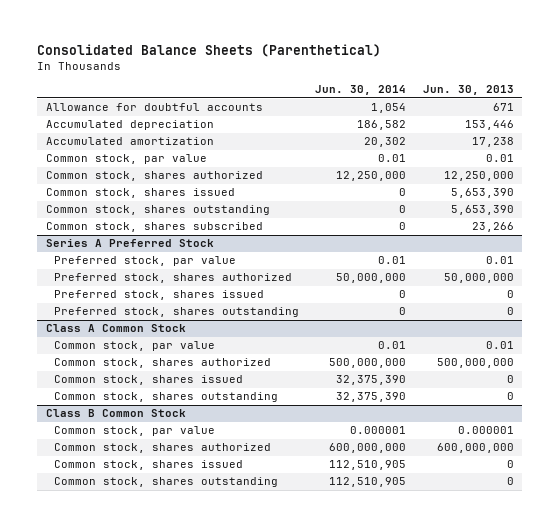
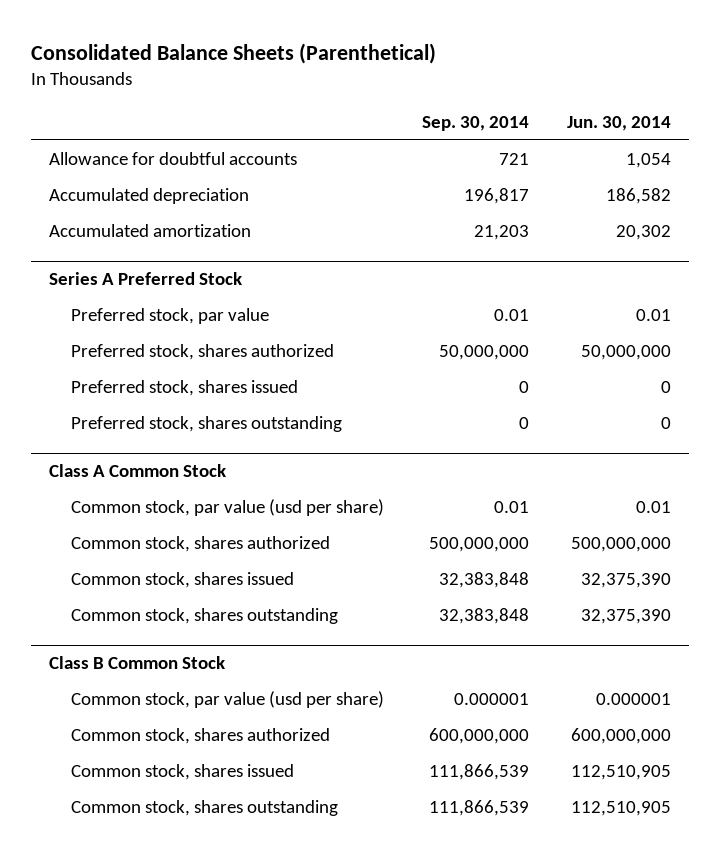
- | Jun. 30, 2014 | Jun. 30, 2013
+ | Sep. 30, 2014 | Jun. 30, 2014
- Common stock, par value | 0.01 | 0.01
- Common stock, shares authorized | 12,250,000 | 12,250,000
- Common stock, shares issued | 0 | 5,653,390
- Common stock, shares outstanding | 0 | 5,653,390
- Common stock, shares subscribed | 0 | 23,266
@ Class A Common Stock
- Common stock, par value | 0.01 | 0.01
+ Common stock, par value (usd per share) | 0.01 | 0.01
@ Class B Common Stock
- Common stock, par value | 0.000001 | 0.000001
+ Common stock, par value (usd per share) | 0.000001 | 0.000001

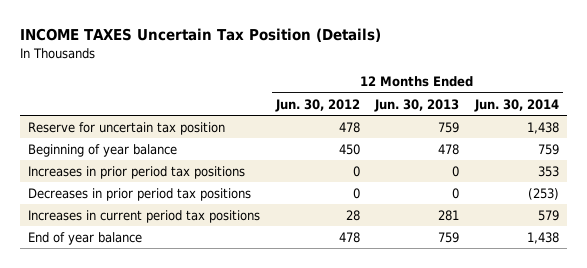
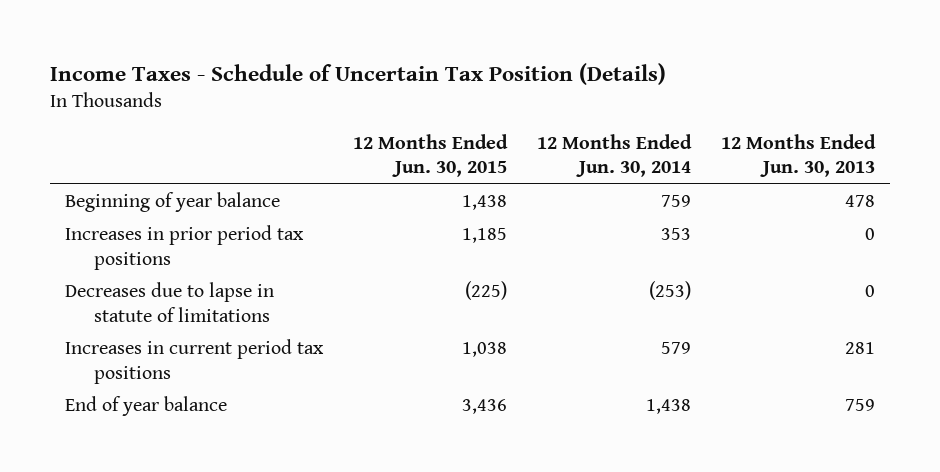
- INCOME TAXES Uncertain Tax Position (Details)
+ Income Taxes - Schedule of Uncertain Tax Position (Details)
- | 12 Months Ended Jun. 30, 2012 | 12 Months Ended Jun. 30, 2013 | 12 Months Ended Jun. 30, 2014
+ | 12 Months Ended Jun. 30, 2015 | 12 Months Ended Jun. 30, 2014 | 12 Months Ended Jun. 30, 2013
- Reserve for uncertain tax position | 478 | 759 | 1,438
- Decreases in prior period tax positions | 0 | 0 | (253)
+ Decreases due to lapse in statute of limitations | (225) | (253) | 0

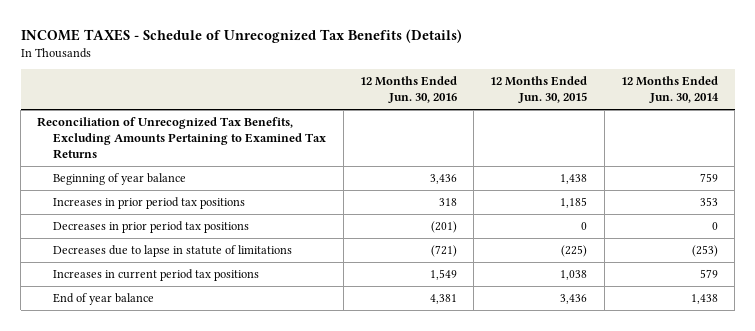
- Income Taxes - Schedule of Uncertain Tax Position (Details)
+ INCOME TAXES - Schedule of Unrecognized Tax Benefits (Details)
- | 12 Months Ended Jun. 30, 2015 | 12 Months Ended Jun. 30, 2014 | 12 Months Ended Jun. 30, 2013
+ | 12 Months Ended Jun. 30, 2016 | 12 Months Ended Jun. 30, 2015 | 12 Months Ended Jun. 30, 2014
+ Reconciliation of Unrecognized Tax Benefits, Excluding Amounts Pertaining to Examined Tax Returns
+ Decreases in prior period tax positions | (201) | 0 | 0

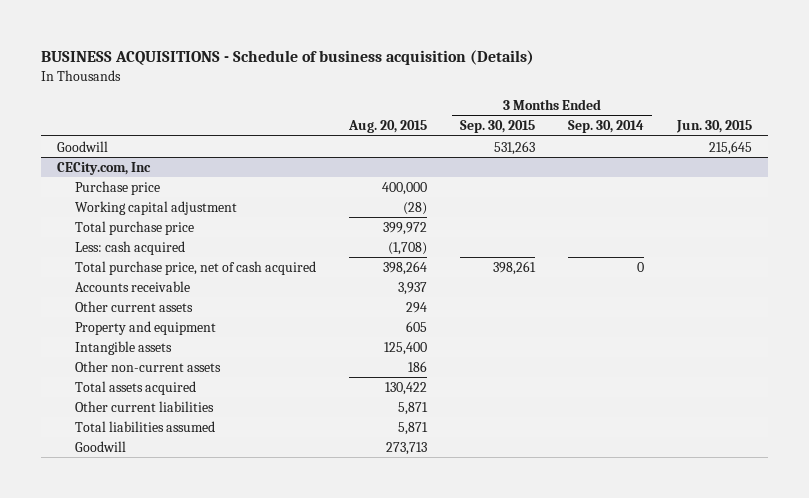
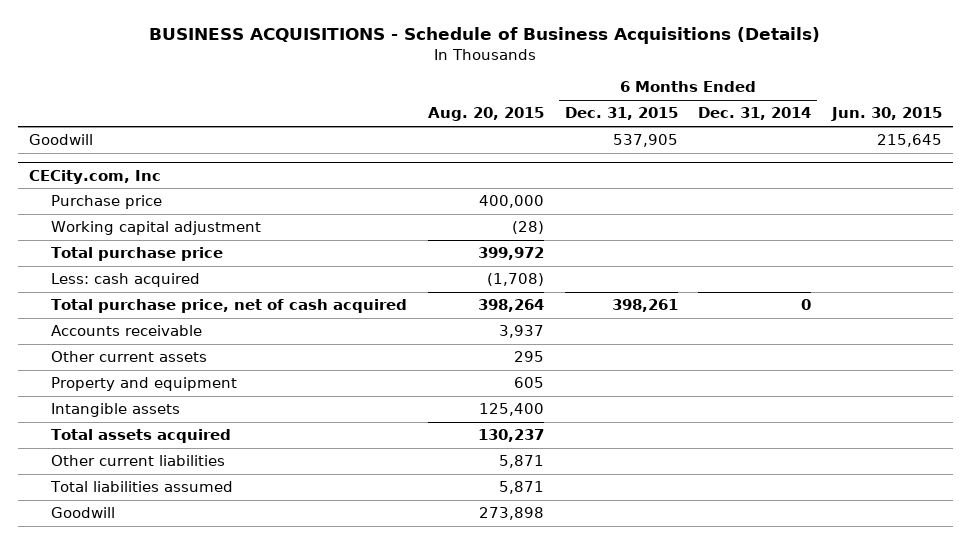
- BUSINESS ACQUISITIONS - Schedule of business acquisition (Details)
+ BUSINESS ACQUISITIONS - Schedule of Business Acquisitions (Details)
- | Aug. 20, 2015 | 3 Months Ended Sep. 30, 2015 | 3 Months Ended Sep. 30, 2014 | Jun. 30, 2015
+ | Aug. 20, 2015 | 6 Months Ended Dec. 31, 2015 | 6 Months Ended Dec. 31, 2014 | Jun. 30, 2015
@ CECity.com, Inc
- Other current assets | 294 | | |
+ Other current assets | 295 | | |
- Other non-current assets | 186 | | |
- Total assets acquired | 130,422 | | |
+ Total assets acquired | 130,237 | | |
- Goodwill | 273,713 | | |
+ Goodwill | 273,898 | | |

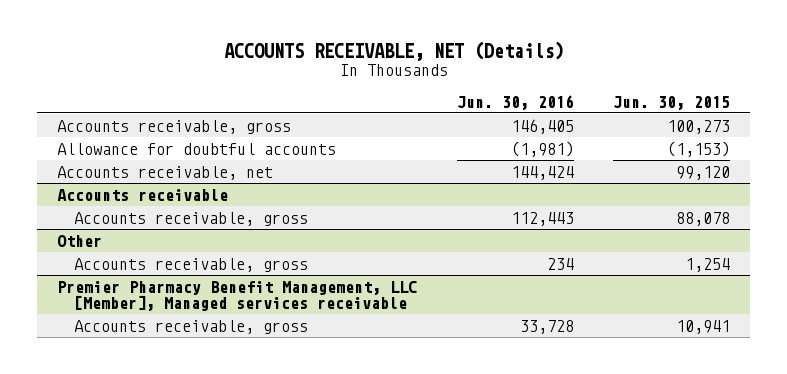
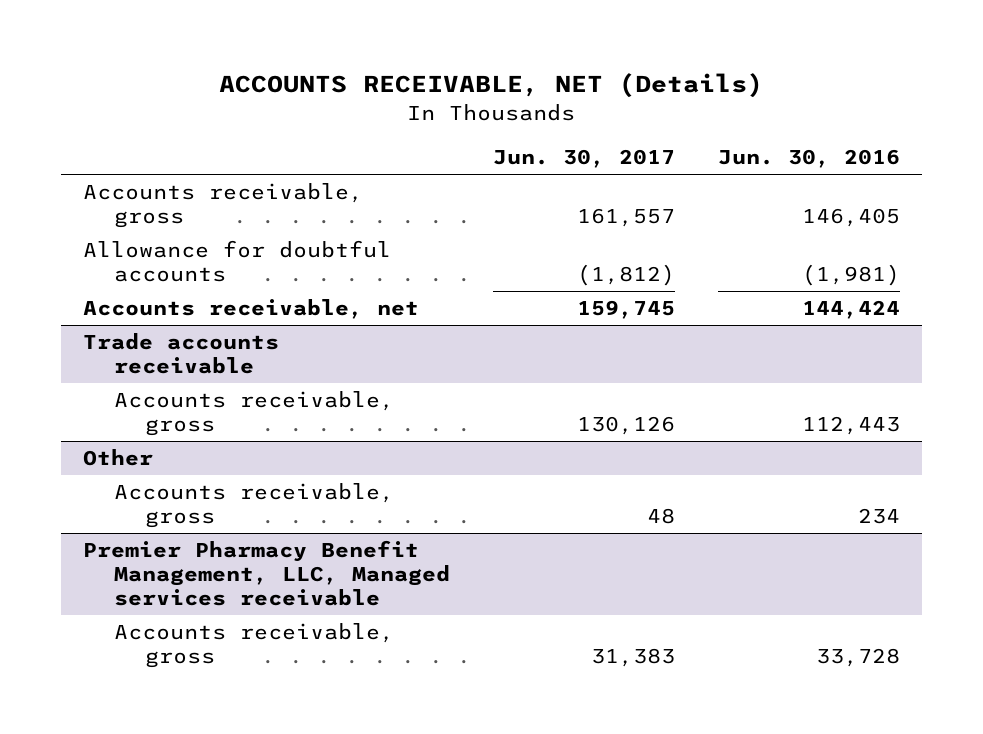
- | Jun. 30, 2016 | Jun. 30, 2015
+ | Jun. 30, 2017 | Jun. 30, 2016
- Accounts receivable
+ Trade accounts receivable
- Premier Pharmacy Benefit Management, LLC [Member], Managed services receivable
+ Premier Pharmacy Benefit Management, LLC, Managed services receivable

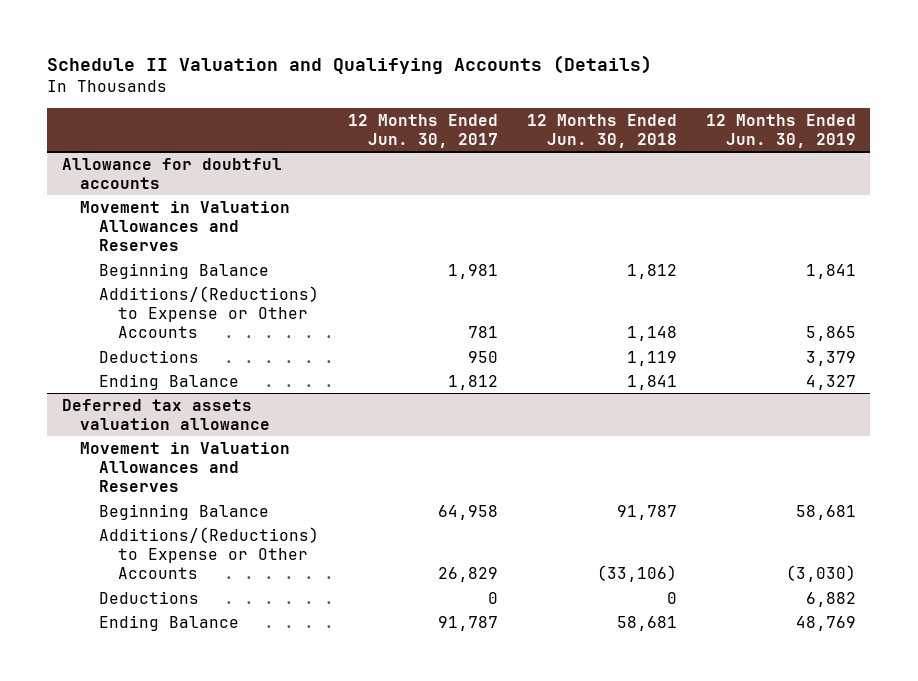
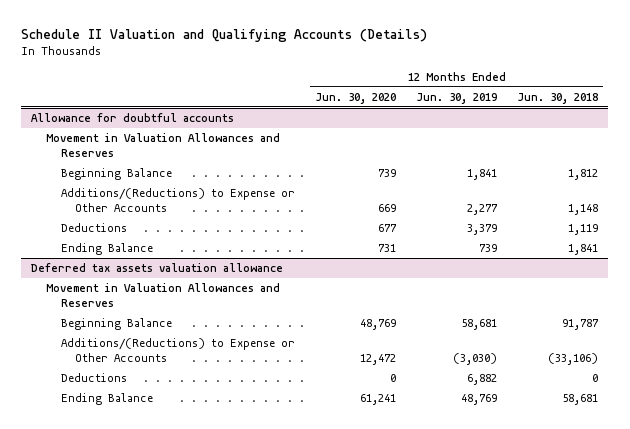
- | 12 Months Ended Jun. 30, 2017 | 12 Months Ended Jun. 30, 2018 | 12 Months Ended Jun. 30, 2019
+ | 12 Months Ended Jun. 30, 2020 | 12 Months Ended Jun. 30, 2019 | 12 Months Ended Jun. 30, 2018
@ Allowance for doubtful accounts
- Additions/(Reductions) to Expense or Other Accounts | 781 | 1,148 | 5,865
+ Additions/(Reductions) to Expense or Other Accounts | 669 | 2,277 | 1,148
- Ending Balance | 1,812 | 1,841 | 4,327
+ Ending Balance | 731 | 739 | 1,841

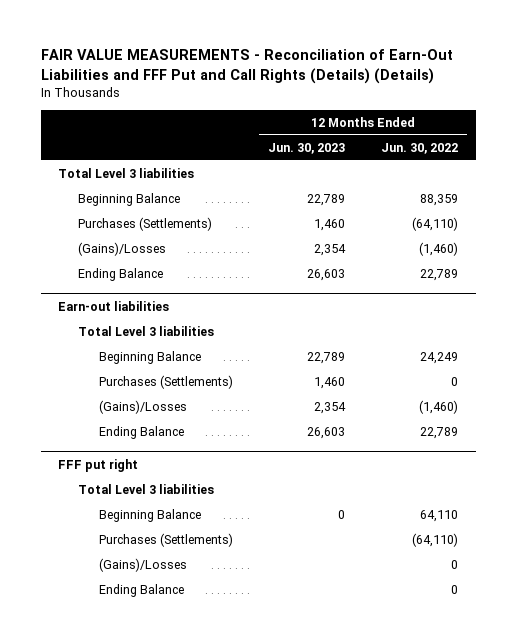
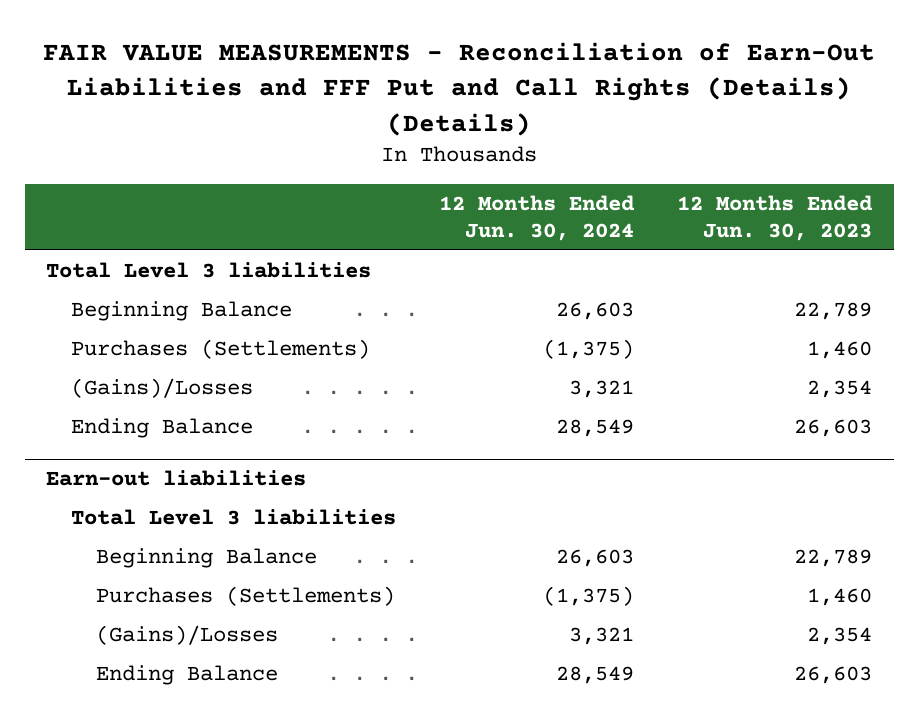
- | 12 Months Ended Jun. 30, 2023 | 12 Months Ended Jun. 30, 2022
+ | 12 Months Ended Jun. 30, 2024 | 12 Months Ended Jun. 30, 2023
- FFF put right
- Total Level 3 liabilities
- Beginning Balance | 0 | 64,110
- Purchases (Settlements) | | (64,110)
- (Gains)/Losses | | 0
- Ending Balance | | 0

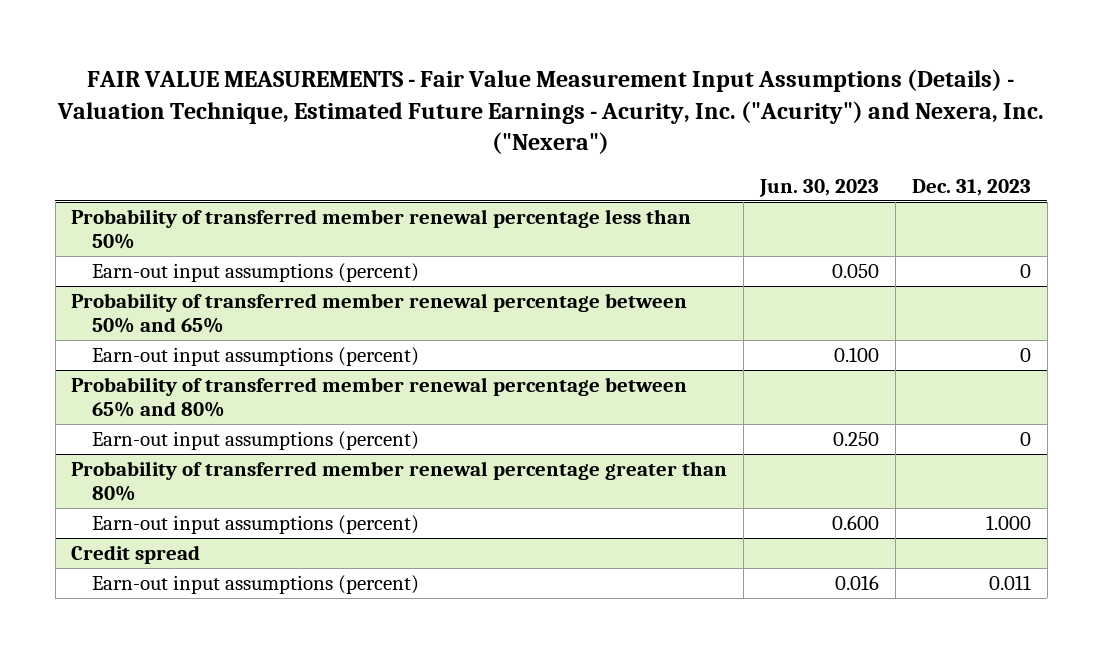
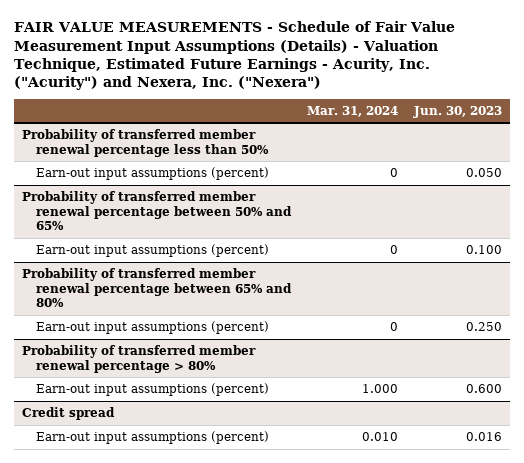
- FAIR VALUE MEASUREMENTS - Fair Value Measurement Input Assumptions (Details) - Valuation Technique, Estimated Future Earnings - Acurity, Inc. ("Acurity") and Nexera, Inc. ("Nexera")
+ FAIR VALUE MEASUREMENTS - Schedule of Fair Value Measurement Input Assumptions (Details) - Valuation Technique, Estimated Future Earnings - Acurity, Inc. ("Acurity") and Nexera, Inc. ("Nexera")
- | Jun. 30, 2023 | Dec. 31, 2023
+ | Mar. 31, 2024 | Jun. 30, 2023
- Probability of transferred member renewal percentage greater than 80%
+ Probability of transferred member renewal percentage > 80%

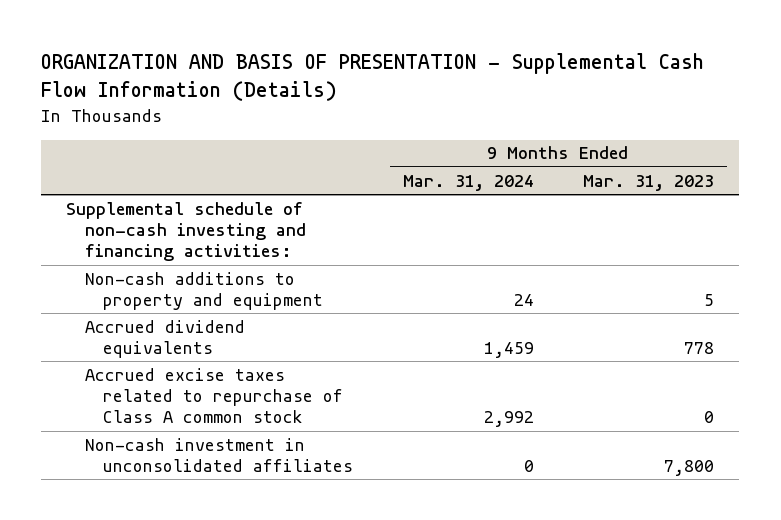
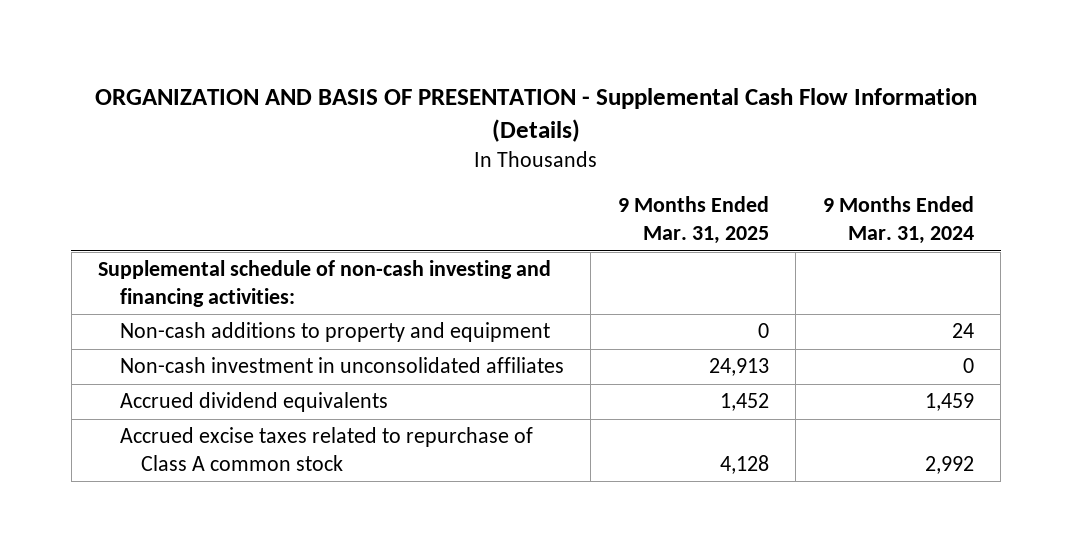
- | 9 Months Ended Mar. 31, 2024 | 9 Months Ended Mar. 31, 2023
+ | 9 Months Ended Mar. 31, 2025 | 9 Months Ended Mar. 31, 2024
moved up: Non-cash investment in unconsolidated affiliates | 24,913 | 0

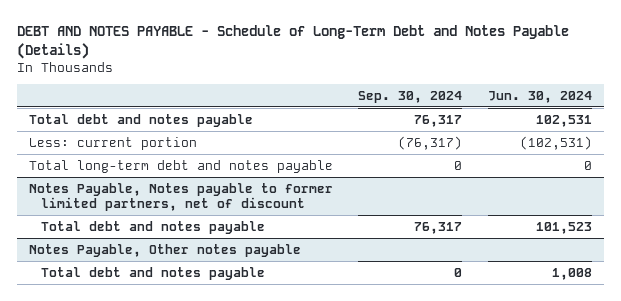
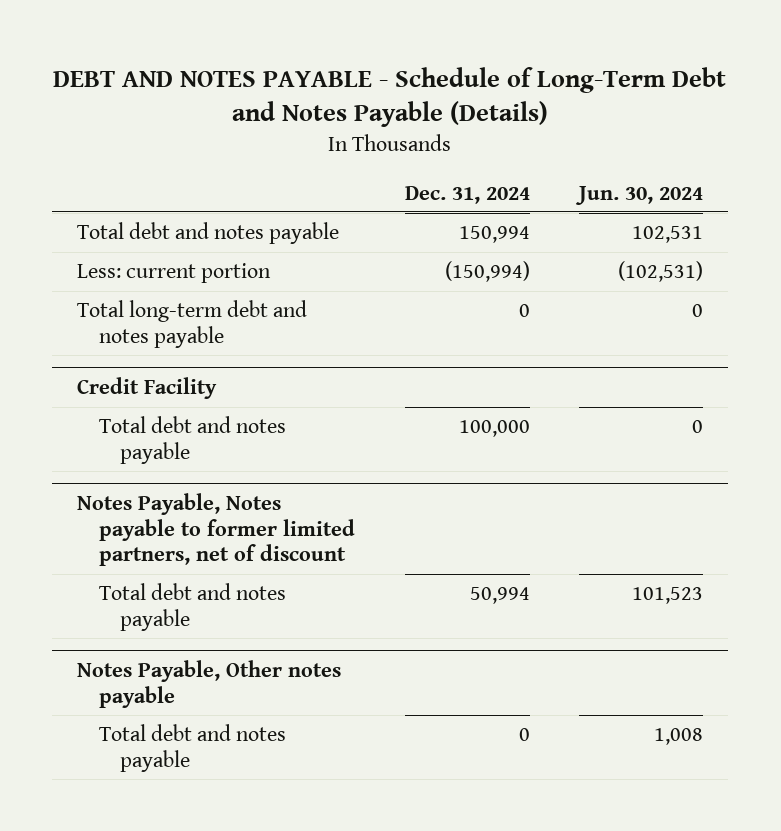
- | Sep. 30, 2024 | Jun. 30, 2024
+ | Dec. 31, 2024 | Jun. 30, 2024
+ Credit Facility
+ Total debt and notes payable | 100,000 | 0

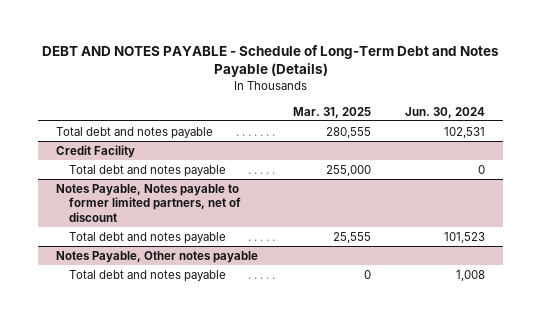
- | Dec. 31, 2024 | Jun. 30, 2024
+ | Mar. 31, 2025 | Jun. 30, 2024
- Less: current portion | (150,994) | (102,531)
- Total long-term debt and notes payable | 0 | 0

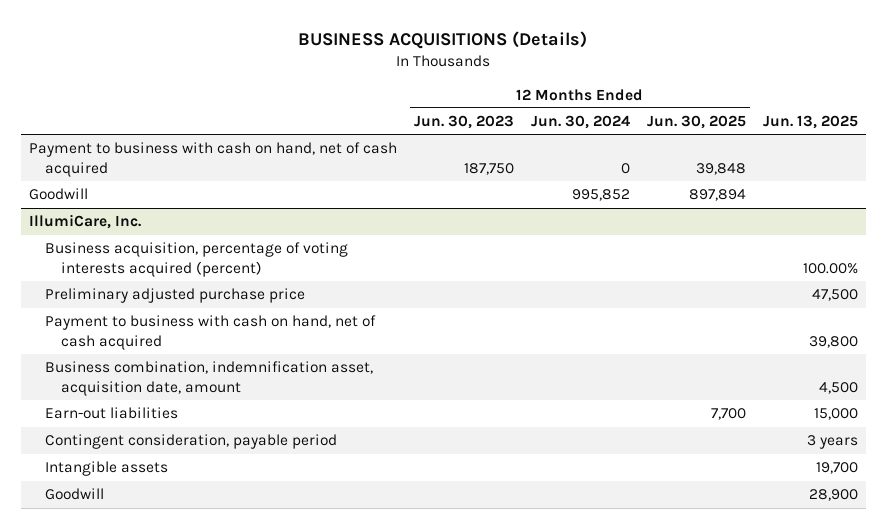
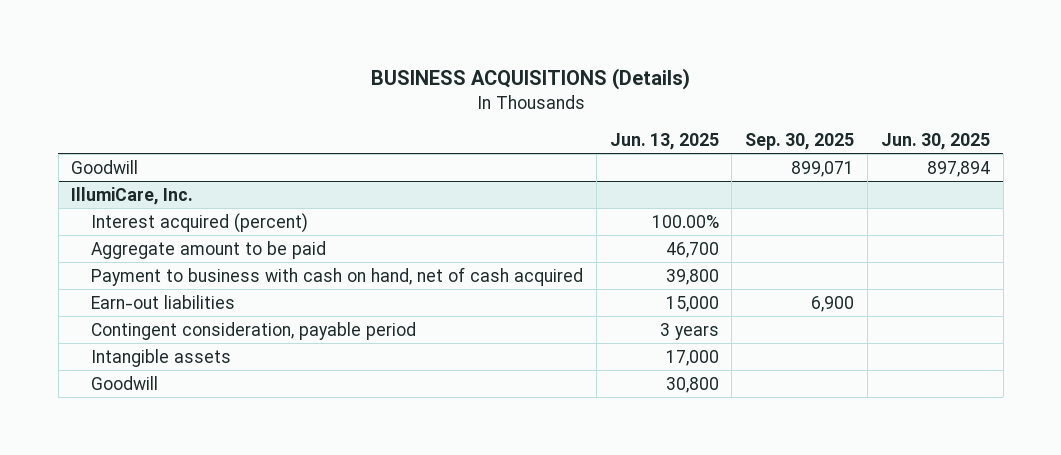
- | 12 Months Ended Jun. 30, 2023 | 12 Months Ended Jun. 30, 2024 | 12 Months Ended Jun. 30, 2025 | Jun. 13, 2025
+ | Jun. 13, 2025 | Sep. 30, 2025 | Jun. 30, 2025
- Payment to business with cash on hand, net of cash acquired | 187,750 | 0 | 39,848 |
@ IllumiCare, Inc.
- Business acquisition, percentage of voting interests acquired (percent) | | | | 100.00%
- Preliminary adjusted purchase price | | | | 47,500
+ Interest acquired (percent) | 100.00% | |
+ Aggregate amount to be paid | 46,700 | |
- Business combination, indemnification asset, acquisition date, amount | | | | 4,500
- Intangible assets | | | | 19,700
- Goodwill | | | | 28,900
+ Intangible assets | 17,000 | |
+ Goodwill | 30,800 | |

